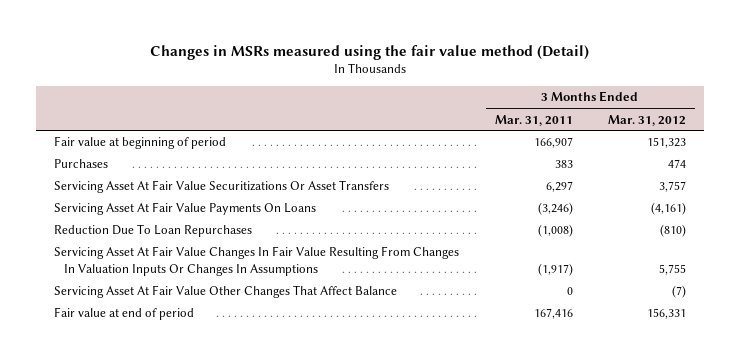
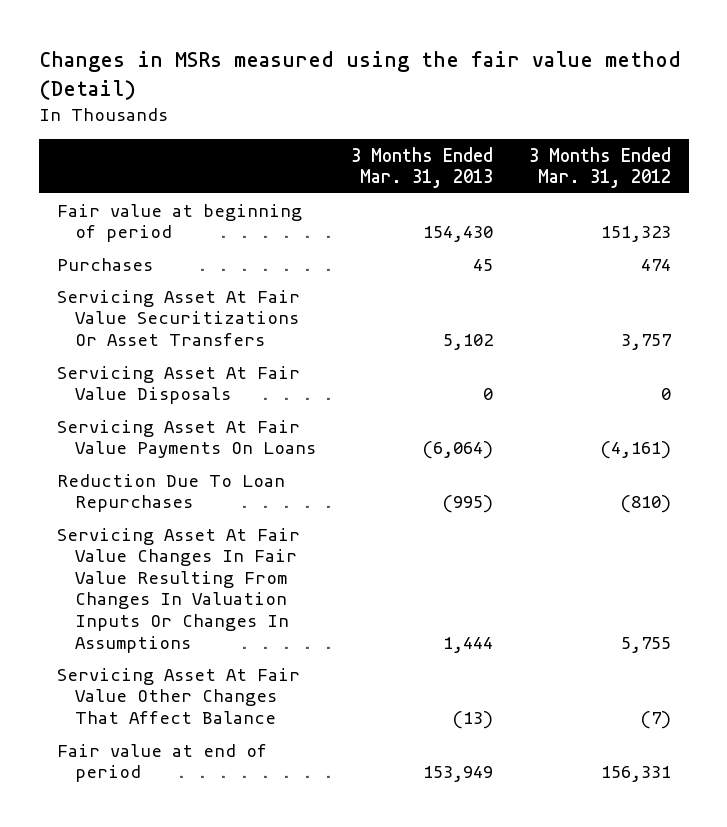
- | 3 Months Ended Mar. 31, 2011 | 3 Months Ended Mar. 31, 2012
+ | 3 Months Ended Mar. 31, 2013 | 3 Months Ended Mar. 31, 2012
+ Servicing Asset At Fair Value Disposals | 0 | 0

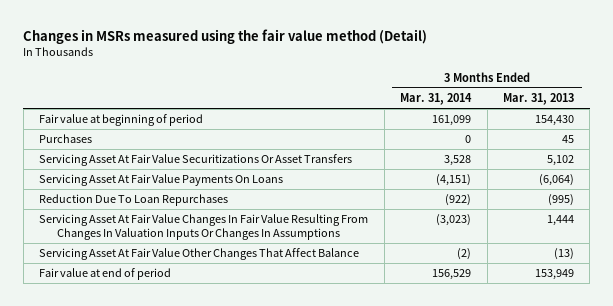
- | 3 Months Ended Mar. 31, 2013 | 3 Months Ended Mar. 31, 2012
+ | 3 Months Ended Mar. 31, 2014 | 3 Months Ended Mar. 31, 2013
- Servicing Asset At Fair Value Disposals | 0 | 0

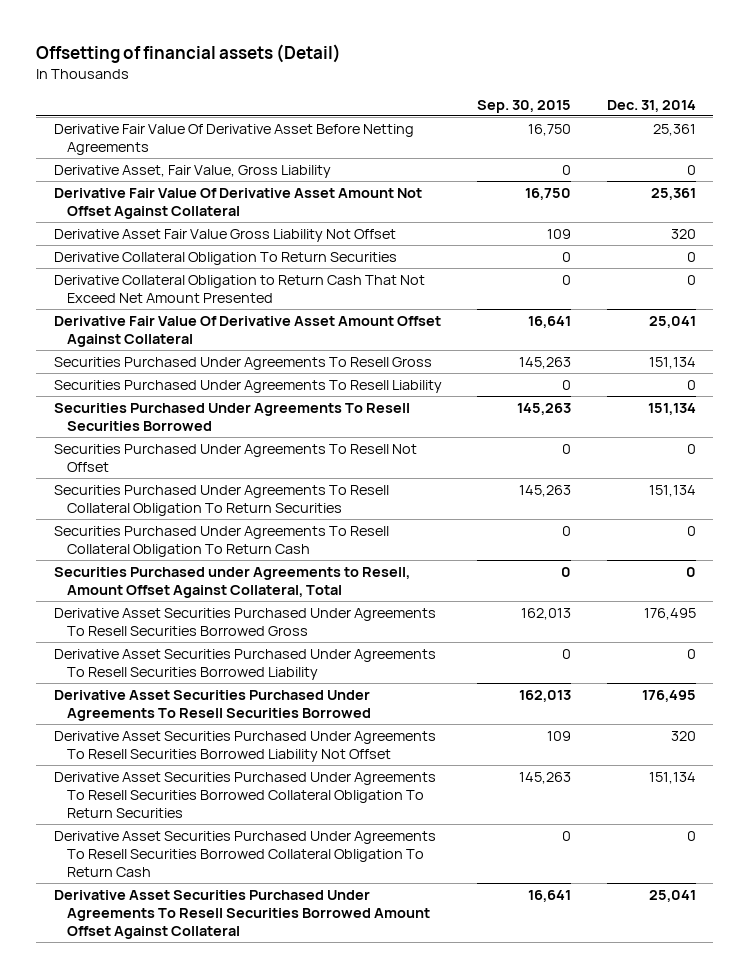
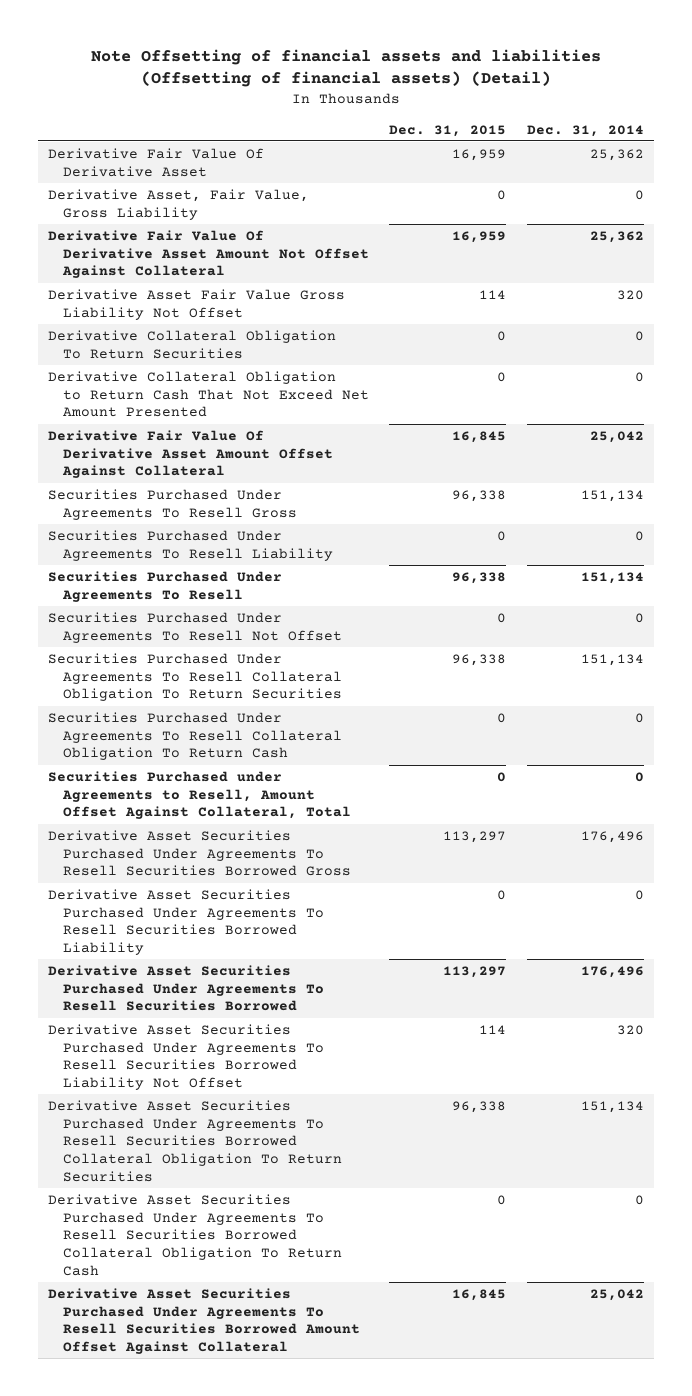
- Offsetting of financial assets (Detail)
+ Note Offsetting of financial assets and liabilities (Offsetting of financial assets) (Detail)
- | Sep. 30, 2015 | Dec. 31, 2014
+ | Dec. 31, 2015 | Dec. 31, 2014
- Derivative Fair Value Of Derivative Asset Before Netting Agreements | 16,750 | 25,361
+ Derivative Fair Value Of Derivative Asset | 16,959 | 25,362
- Derivative Fair Value Of Derivative Asset Amount Not Offset Against Collateral | 16,750 | 25,361
+ Derivative Fair Value Of Derivative Asset Amount Not Offset Against Collateral | 16,959 | 25,362
- Derivative Fair Value Of Derivative Asset Amount Offset Against Collateral | 16,641 | 25,041
+ Derivative Fair Value Of Derivative Asset Amount Offset Against Collateral | 16,845 | 25,042
- Securities Purchased Under Agreements To Resell Securities Borrowed | 145,263 | 151,134
+ Securities Purchased Under Agreements To Resell | 96,338 | 151,134
- Derivative Asset Securities Purchased Under Agreements To Resell Securities Borrowed Gross | 162,013 | 176,495
+ Derivative Asset Securities Purchased Under Agreements To Resell Securities Borrowed Gross | 113,297 | 176,496
- Derivative Asset Securities Purchased Under Agreements To Resell Securities Borrowed | 162,013 | 176,495
+ Derivative Asset Securities Purchased Under Agreements To Resell Securities Borrowed | 113,297 | 176,496
- Derivative Asset Securities Purchased Under Agreements To Resell Securities Borrowed Amount Offset Against Collateral | 16,641 | 25,041
+ Derivative Asset Securities Purchased Under Agreements To Resell Securities Borrowed Amount Offset Against Collateral | 16,845 | 25,042

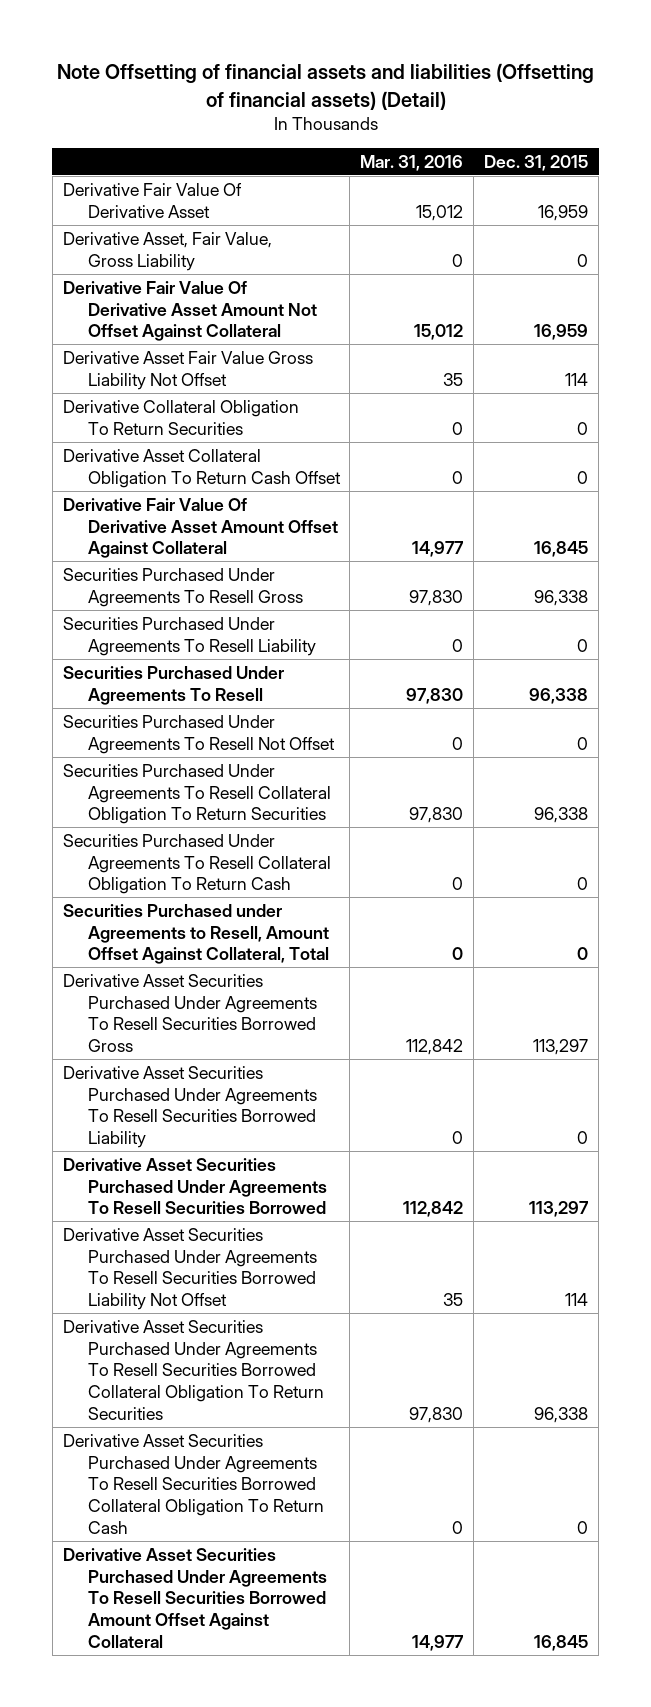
- | Dec. 31, 2015 | Dec. 31, 2014
+ | Mar. 31, 2016 | Dec. 31, 2015
- Derivative Collateral Obligation to Return Cash That Not Exceed Net Amount Presented | 0 | 0
+ Derivative Asset Collateral Obligation To Return Cash Offset | 0 | 0

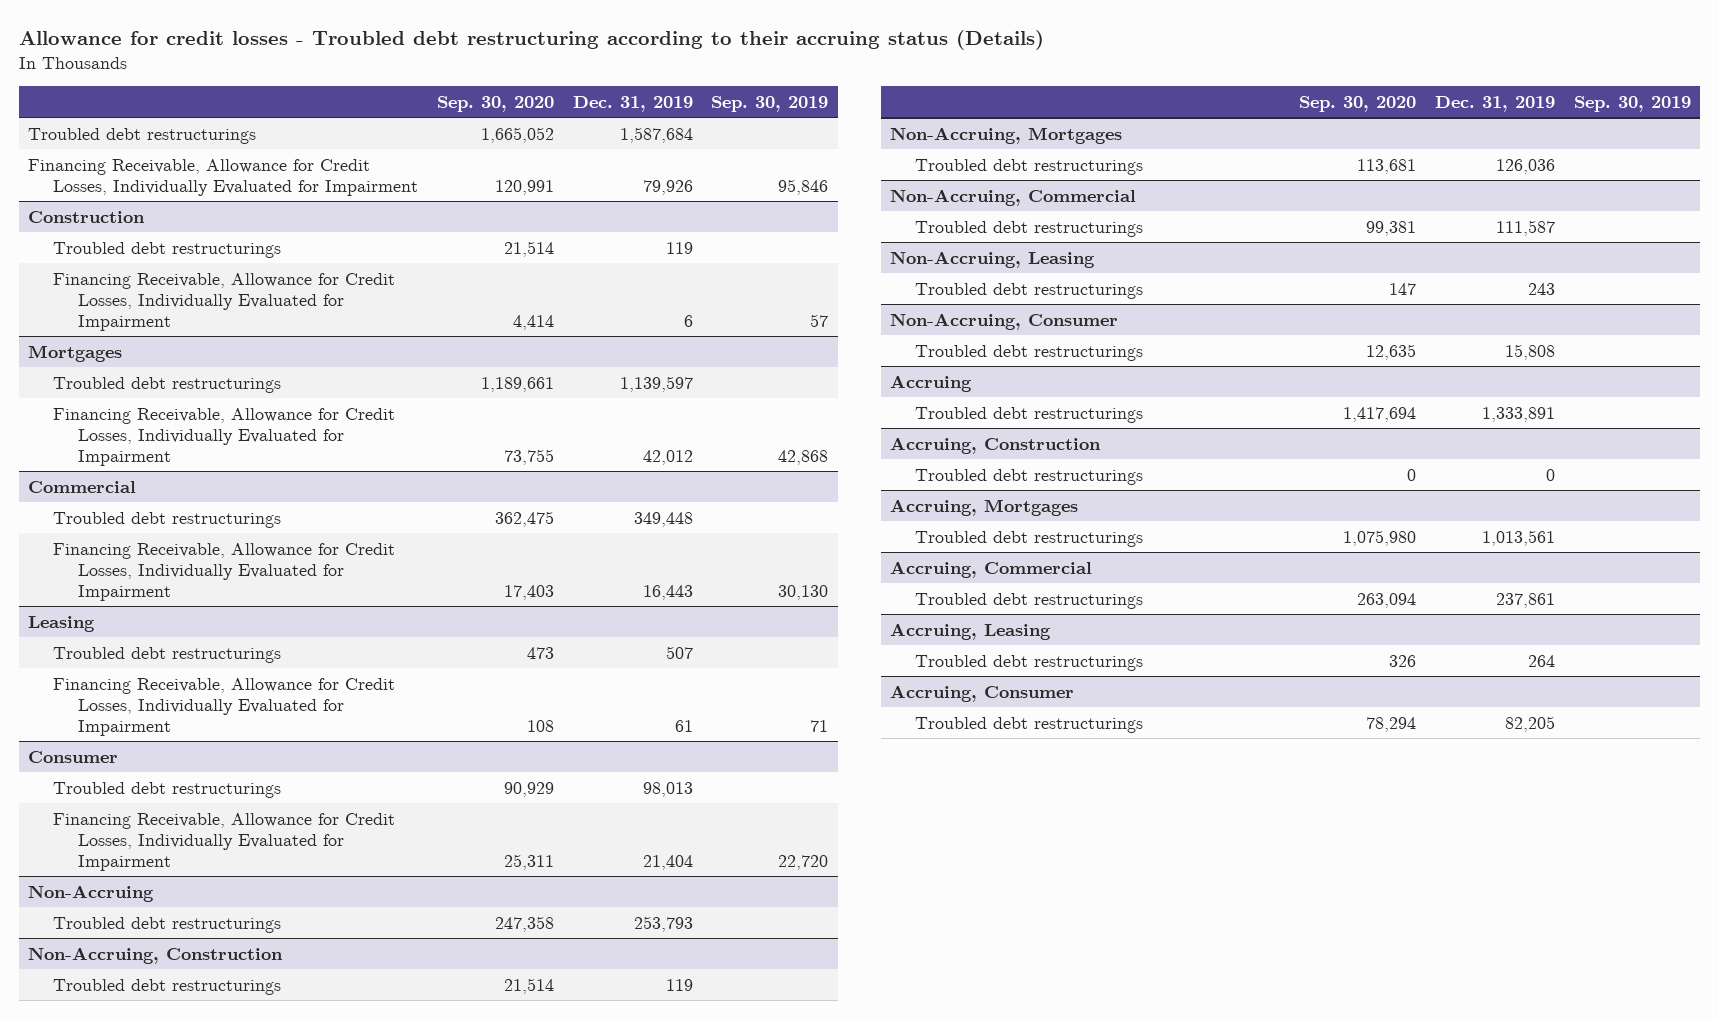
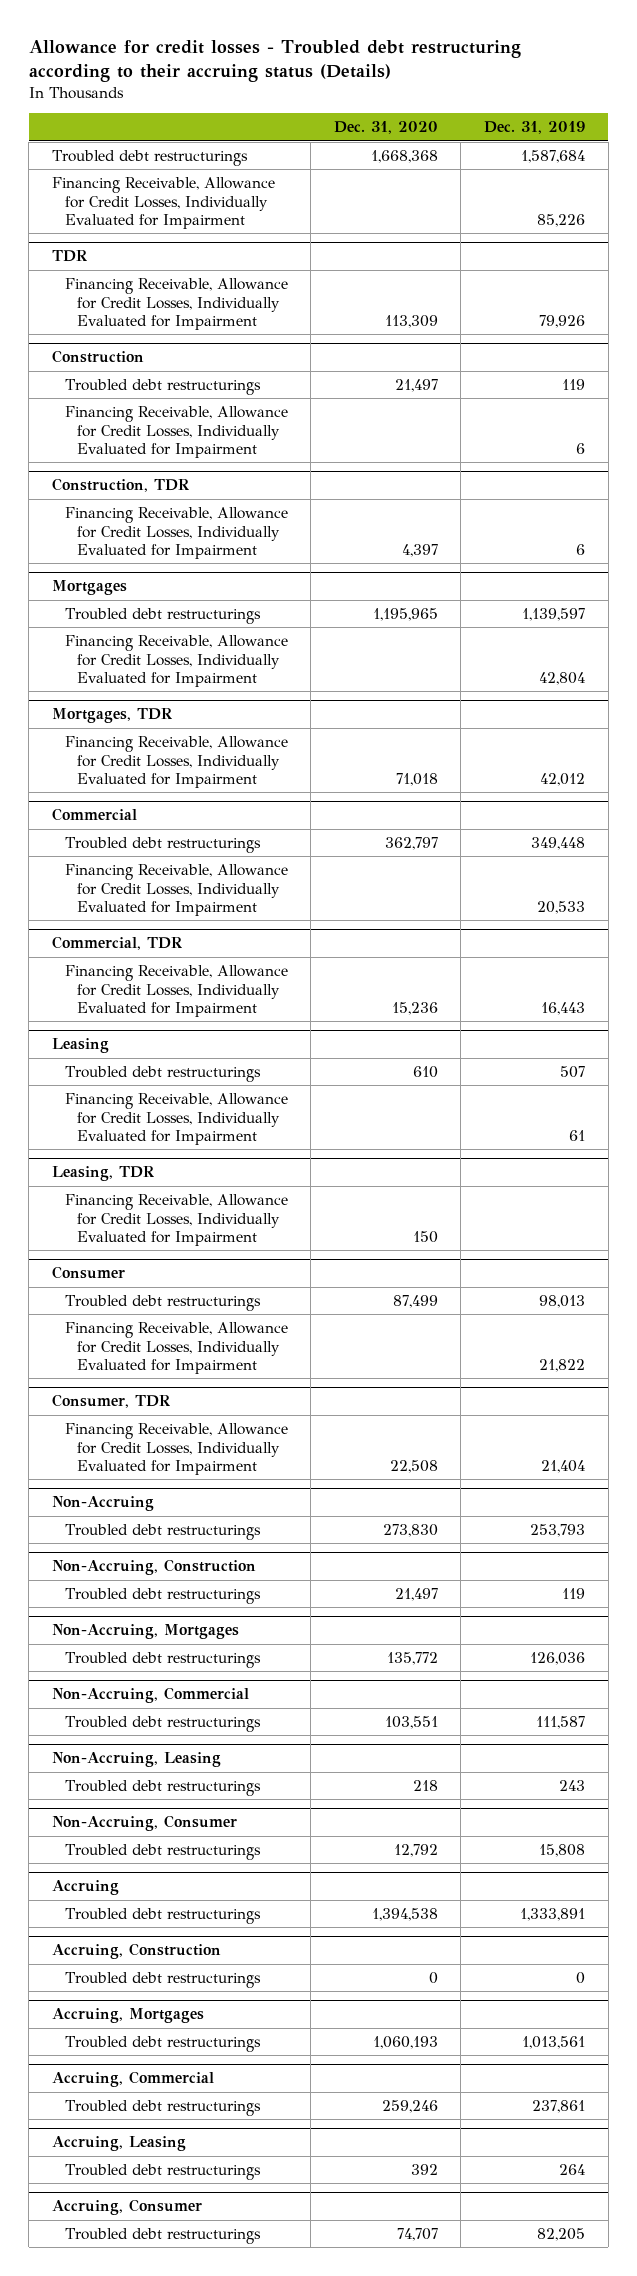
- | Sep. 30, 2020 | Dec. 31, 2019 | Sep. 30, 2019
+ | Dec. 31, 2020 | Dec. 31, 2019
+ Financing Receivable, Allowance for Credit Losses, Individually Evaluated for Impairment | | 85,226
+ TDR
+ Construction, TDR
+ Financing Receivable, Allowance for Credit Losses, Individually Evaluated for Impairment | 4,397 | 6
@ Mortgages
+ Financing Receivable, Allowance for Credit Losses, Individually Evaluated for Impairment | | 42,804
+ Mortgages, TDR
@ Commercial
+ Financing Receivable, Allowance for Credit Losses, Individually Evaluated for Impairment | | 20,533
+ Commercial, TDR
+ Leasing, TDR
+ Financing Receivable, Allowance for Credit Losses, Individually Evaluated for Impairment | 150 |
@ Consumer
+ Financing Receivable, Allowance for Credit Losses, Individually Evaluated for Impairment | | 21,822
+ Consumer, TDR

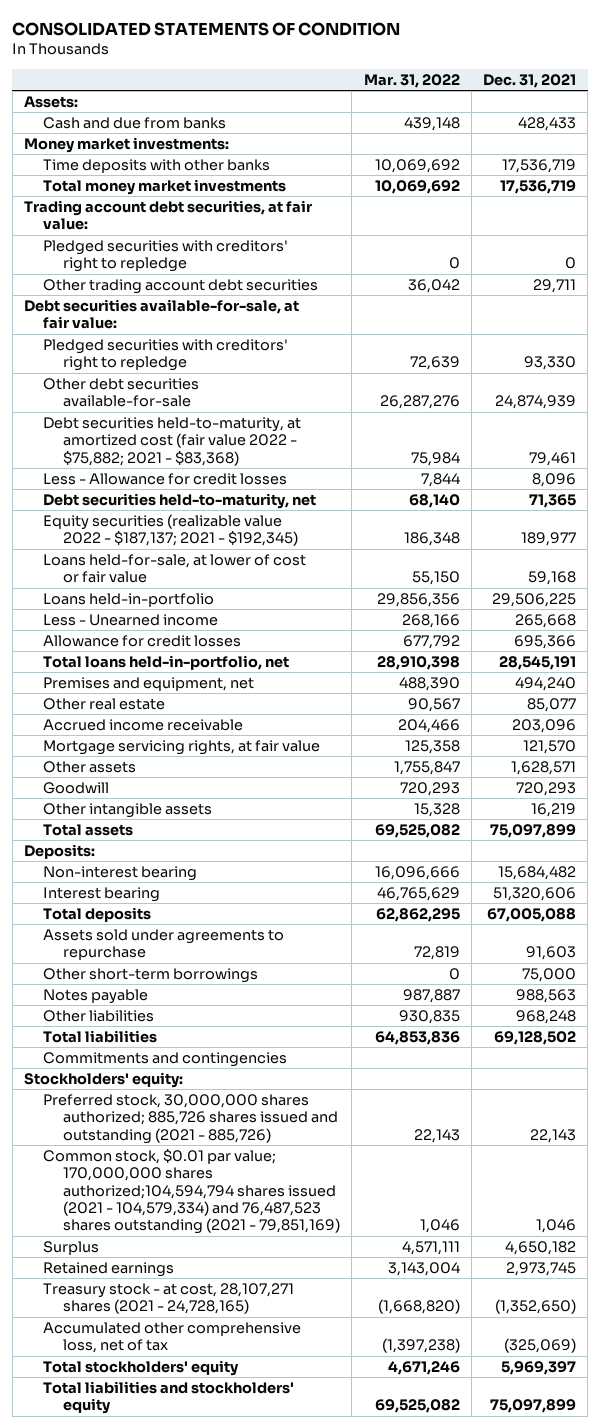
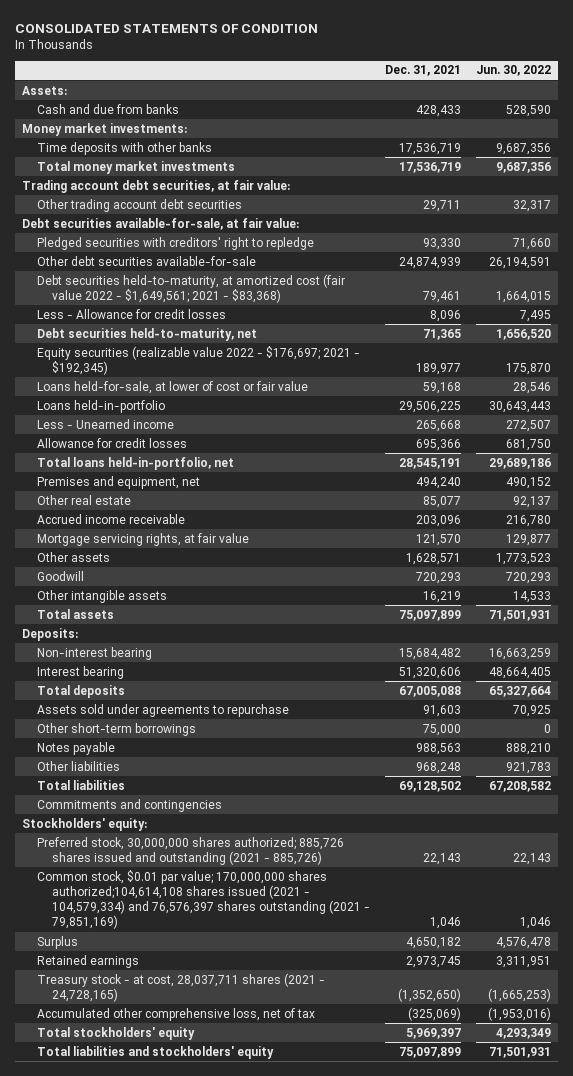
- | Mar. 31, 2022 | Dec. 31, 2021
+ | Dec. 31, 2021 | Jun. 30, 2022
- Pledged securities with creditors' right to repledge | 0 | 0
- Debt securities held-to-maturity, at amortized cost (fair value 2022 - $75,882; 2021 - $83,368) | 75,984 | 79,461
+ Debt securities held-to-maturity, at amortized cost (fair value 2022 - $1,649,561; 2021 - $83,368) | 79,461 | 1,664,015
- Equity securities (realizable value 2022 - $187,137; 2021 - $192,345) | 186,348 | 189,977
+ Equity securities (realizable value 2022 - $176,697; 2021 - $192,345) | 189,977 | 175,870
- Common stock, $0.01 par value; 170,000,000 shares authorized;104,594,794 shares issued (2021 - 104,579,334) and 76,487,523 shares outstanding (2021 - 79,851,169) | 1,046 | 1,046
+ Common stock, $0.01 par value; 170,000,000 shares authorized;104,614,108 shares issued (2021 - 104,579,334) and 76,576,397 shares outstanding (2021 - 79,851,169) | 1,046 | 1,046
- Treasury stock - at cost, 28,107,271 shares (2021 - 24,728,165) | (1,668,820) | (1,352,650)
+ Treasury stock - at cost, 28,037,711 shares (2021 - 24,728,165) | (1,352,650) | (1,665,253)

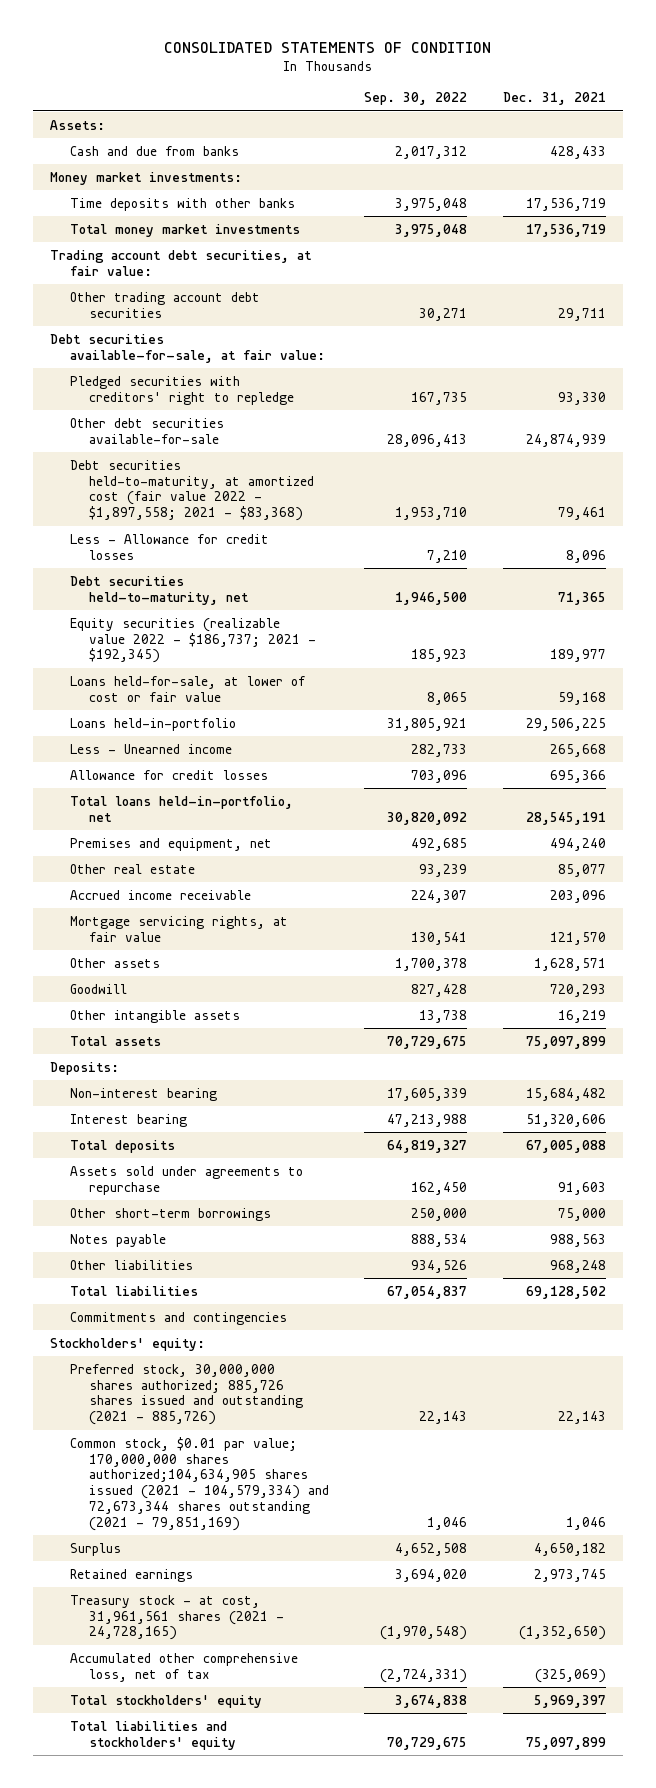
- | Dec. 31, 2021 | Jun. 30, 2022
+ | Sep. 30, 2022 | Dec. 31, 2021
- Debt securities held-to-maturity, at amortized cost (fair value 2022 - $1,649,561; 2021 - $83,368) | 79,461 | 1,664,015
+ Debt securities held-to-maturity, at amortized cost (fair value 2022 - $1,897,558; 2021 - $83,368) | 1,953,710 | 79,461
- Equity securities (realizable value 2022 - $176,697; 2021 - $192,345) | 189,977 | 175,870
+ Equity securities (realizable value 2022 - $186,737; 2021 - $192,345) | 185,923 | 189,977
- Common stock, $0.01 par value; 170,000,000 shares authorized;104,614,108 shares issued (2021 - 104,579,334) and 76,576,397 shares outstanding (2021 - 79,851,169) | 1,046 | 1,046
+ Common stock, $0.01 par value; 170,000,000 shares authorized;104,634,905 shares issued (2021 - 104,579,334) and 72,673,344 shares outstanding (2021 - 79,851,169) | 1,046 | 1,046
- Treasury stock - at cost, 28,037,711 shares (2021 - 24,728,165) | (1,352,650) | (1,665,253)
+ Treasury stock - at cost, 31,961,561 shares (2021 - 24,728,165) | (1,970,548) | (1,352,650)

